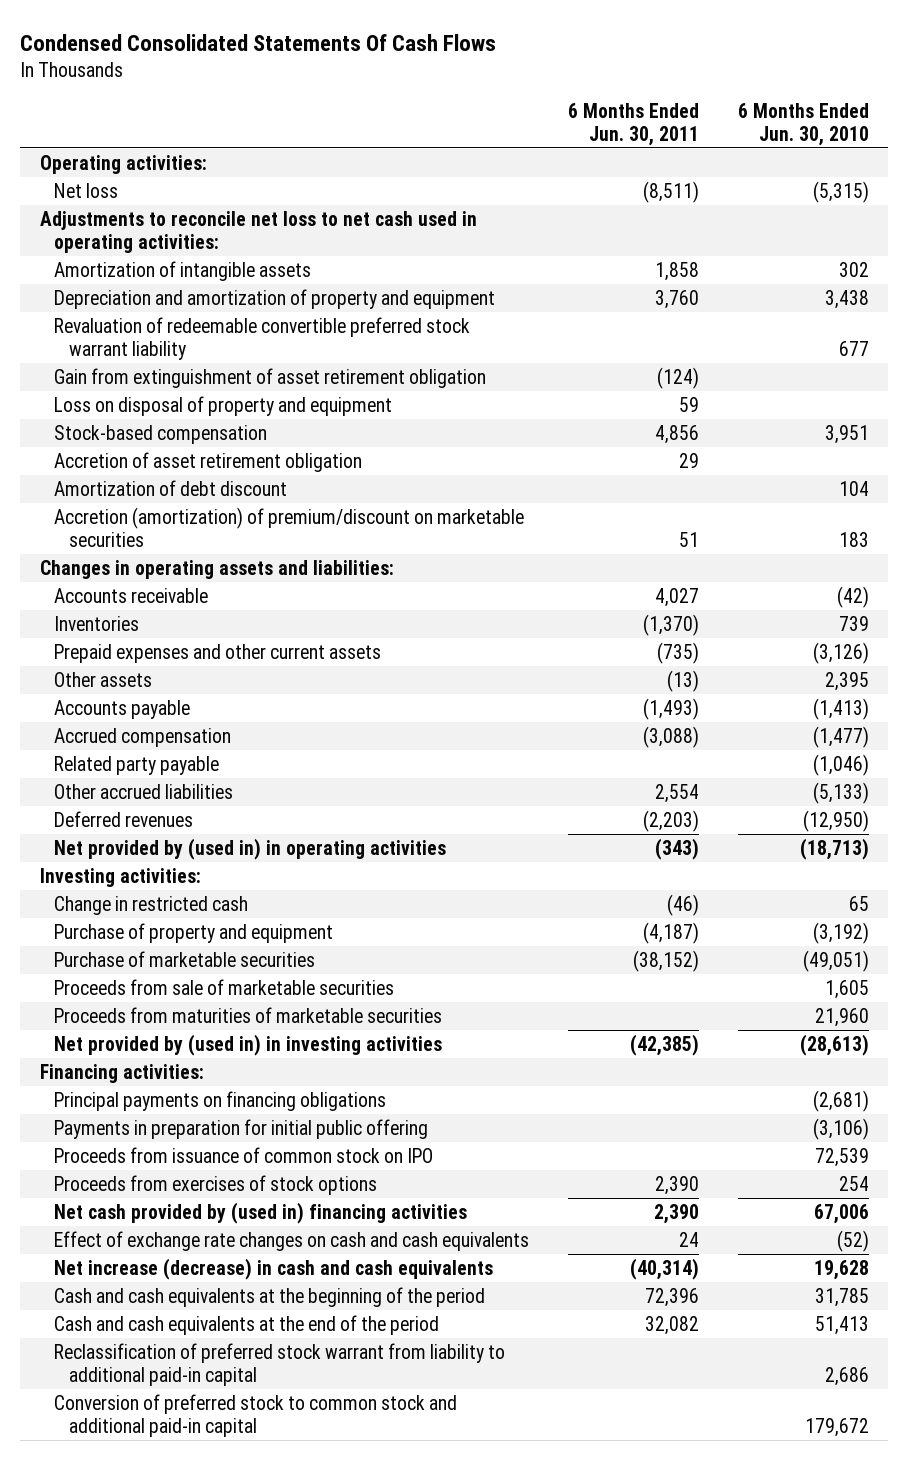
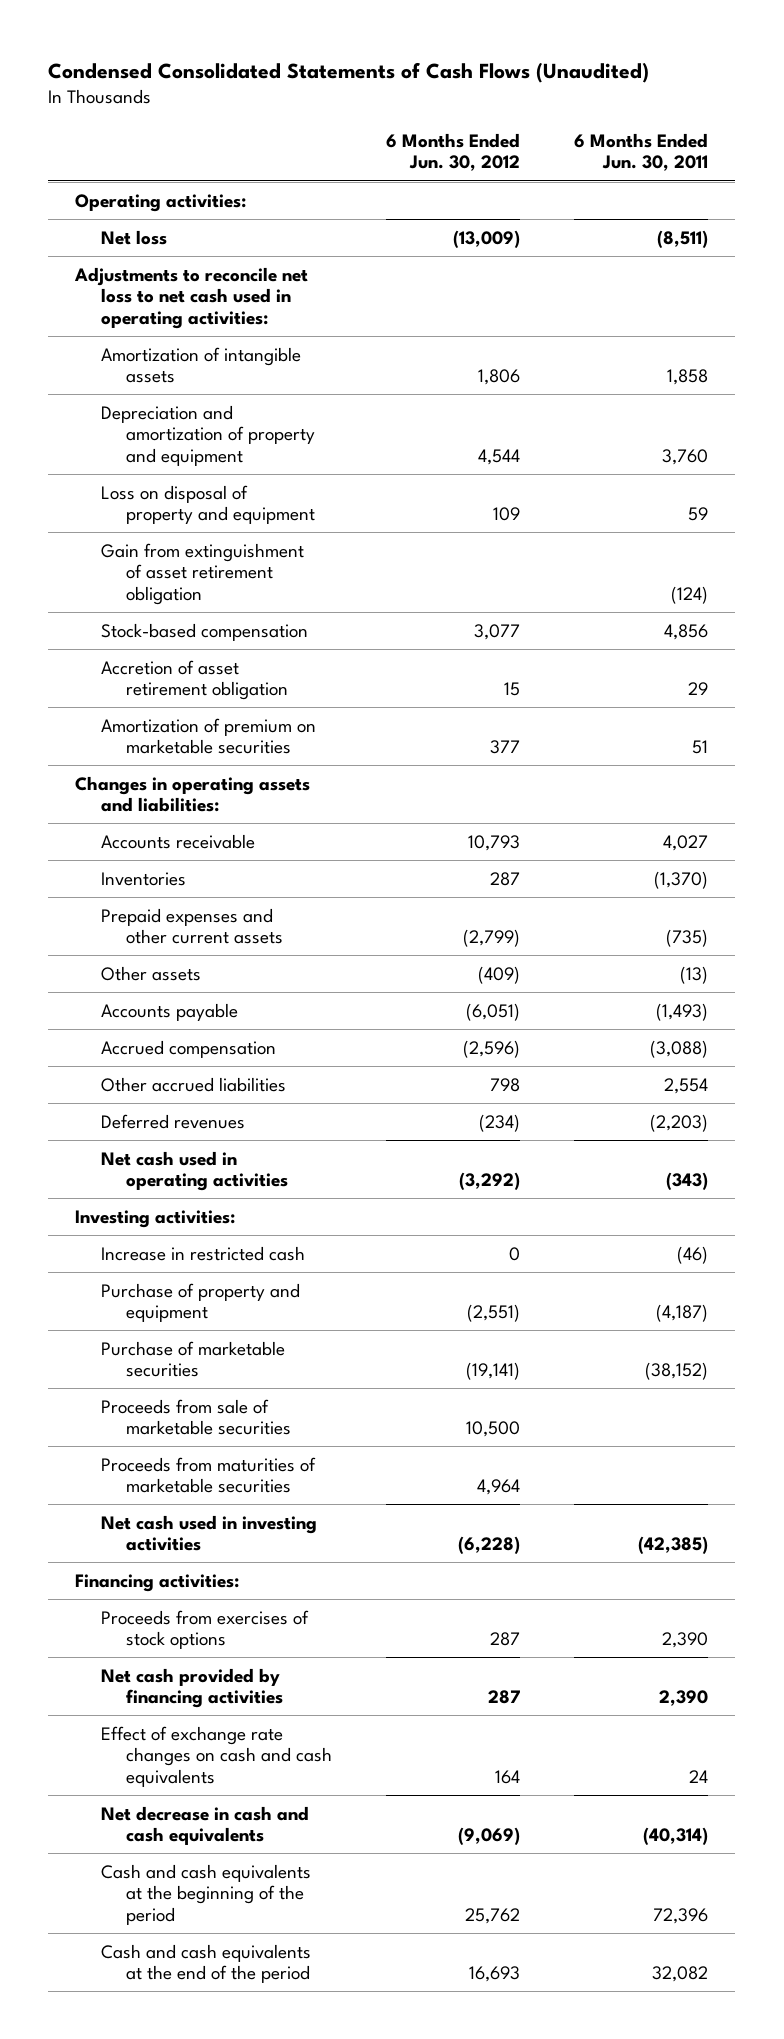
- Condensed Consolidated Statements Of Cash Flows
+ Condensed Consolidated Statements of Cash Flows (Unaudited)
- | 6 Months Ended Jun. 30, 2011 | 6 Months Ended Jun. 30, 2010
+ | 6 Months Ended Jun. 30, 2012 | 6 Months Ended Jun. 30, 2011
- Revaluation of redeemable convertible preferred stock warrant liability | | 677
moved down: Gain from extinguishment of asset retirement obligation | | (124)
- Amortization of debt discount | | 104
- Accretion (amortization) of premium/discount on marketable securities | 51 | 183
+ Amortization of premium on marketable securities | 377 | 51
- Related party payable | | (1,046)
- Net provided by (used in) in operating activities | (343) | (18,713)
+ Net cash used in operating activities | (3,292) | (343)
- Change in restricted cash | (46) | 65
+ Increase in restricted cash | 0 | (46)
- Net provided by (used in) in investing activities | (42,385) | (28,613)
+ Net cash used in investing activities | (6,228) | (42,385)
- Principal payments on financing obligations | | (2,681)
- Payments in preparation for initial public offering | | (3,106)
- Proceeds from issuance of common stock on IPO | | 72,539
- Net cash provided by (used in) financing activities | 2,390 | 67,006
+ Net cash provided by financing activities | 287 | 2,390
- Net increase (decrease) in cash and cash equivalents | (40,314) | 19,628
+ Net decrease in cash and cash equivalents | (9,069) | (40,314)
- Reclassification of preferred stock warrant from liability to additional paid-in capital | | 2,686
- Conversion of preferred stock to common stock and additional paid-in capital | | 179,672

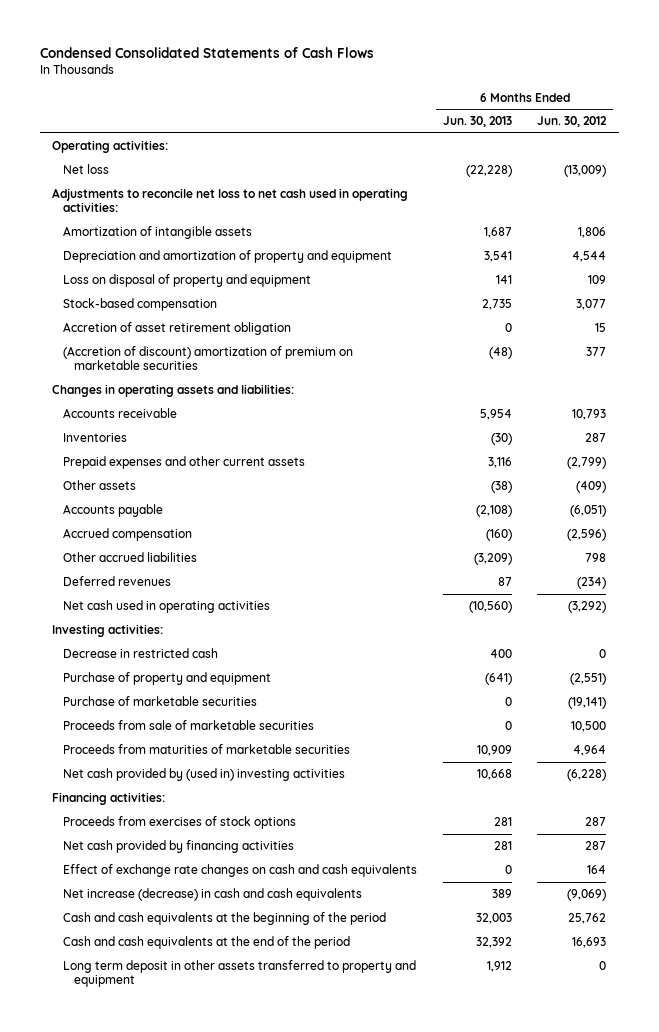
- Condensed Consolidated Statements of Cash Flows (Unaudited)
+ Condensed Consolidated Statements of Cash Flows
- | 6 Months Ended Jun. 30, 2012 | 6 Months Ended Jun. 30, 2011
+ | 6 Months Ended Jun. 30, 2013 | 6 Months Ended Jun. 30, 2012
- Gain from extinguishment of asset retirement obligation | | (124)
- Amortization of premium on marketable securities | 377 | 51
+ (Accretion of discount) amortization of premium on marketable securities | (48) | 377
- Increase in restricted cash | 0 | (46)
+ Decrease in restricted cash | 400 | 0
- Net cash used in investing activities | (6,228) | (42,385)
+ Net cash provided by (used in) investing activities | 10,668 | (6,228)
- Net decrease in cash and cash equivalents | (9,069) | (40,314)
+ Net increase (decrease) in cash and cash equivalents | 389 | (9,069)
+ Long term deposit in other assets transferred to property and equipment | 1,912 | 0

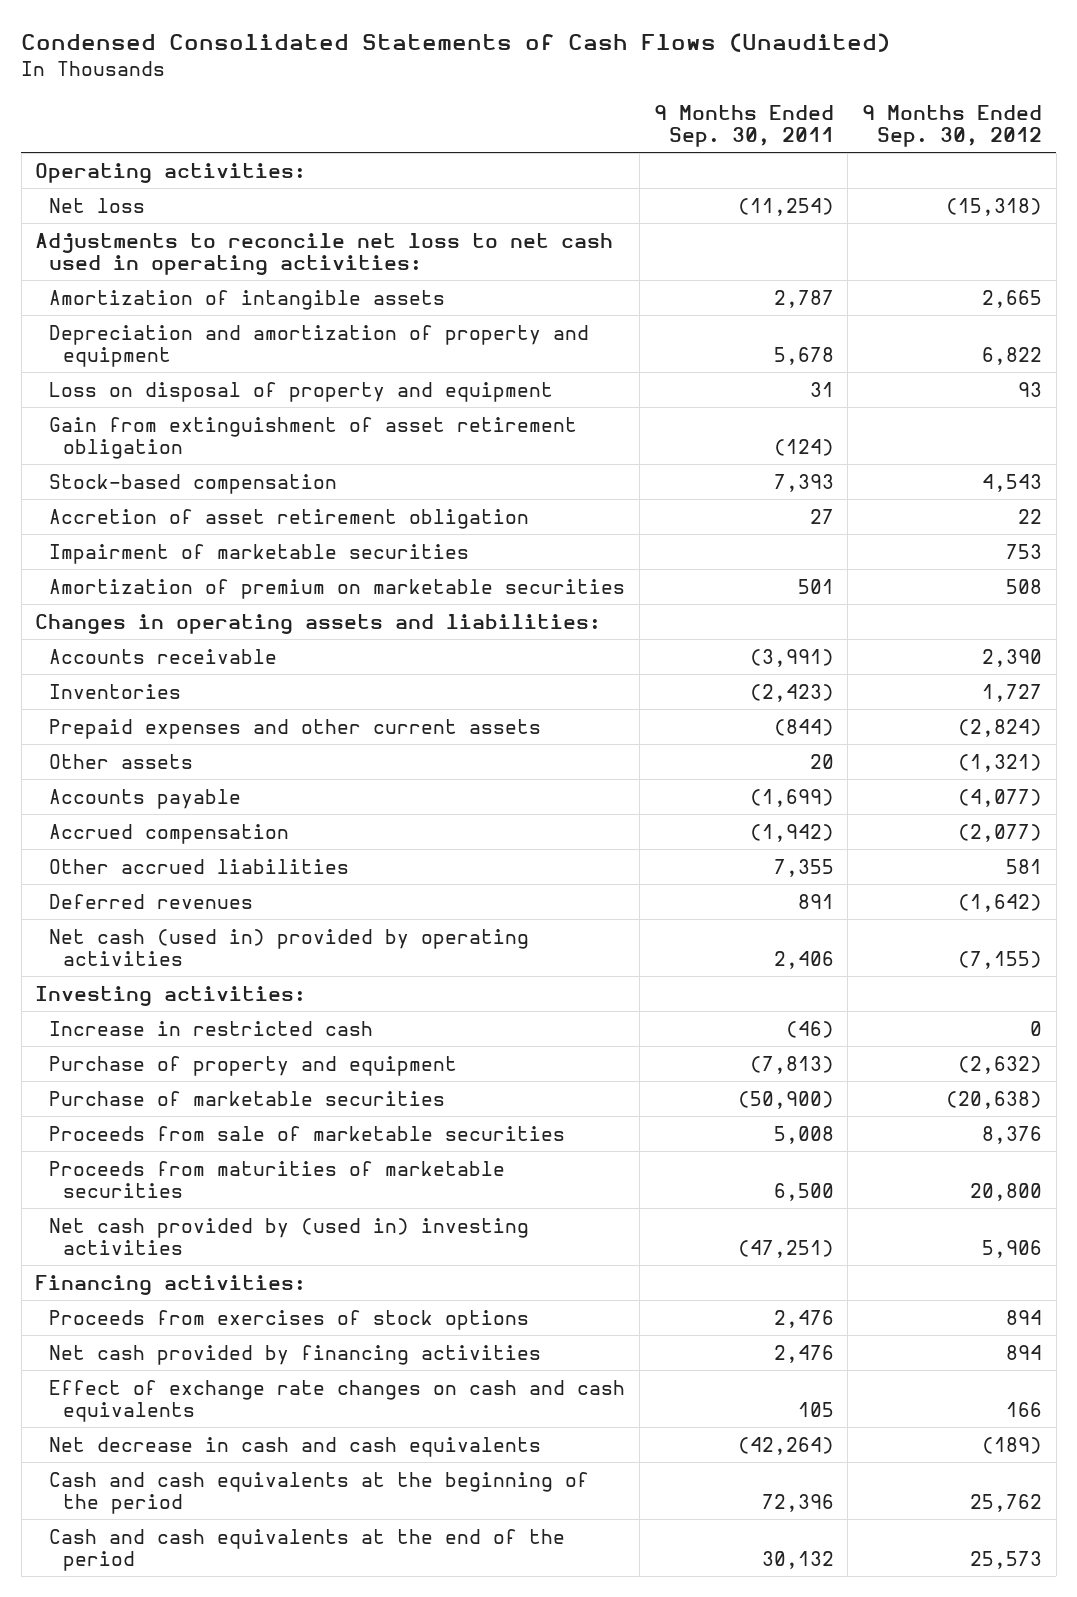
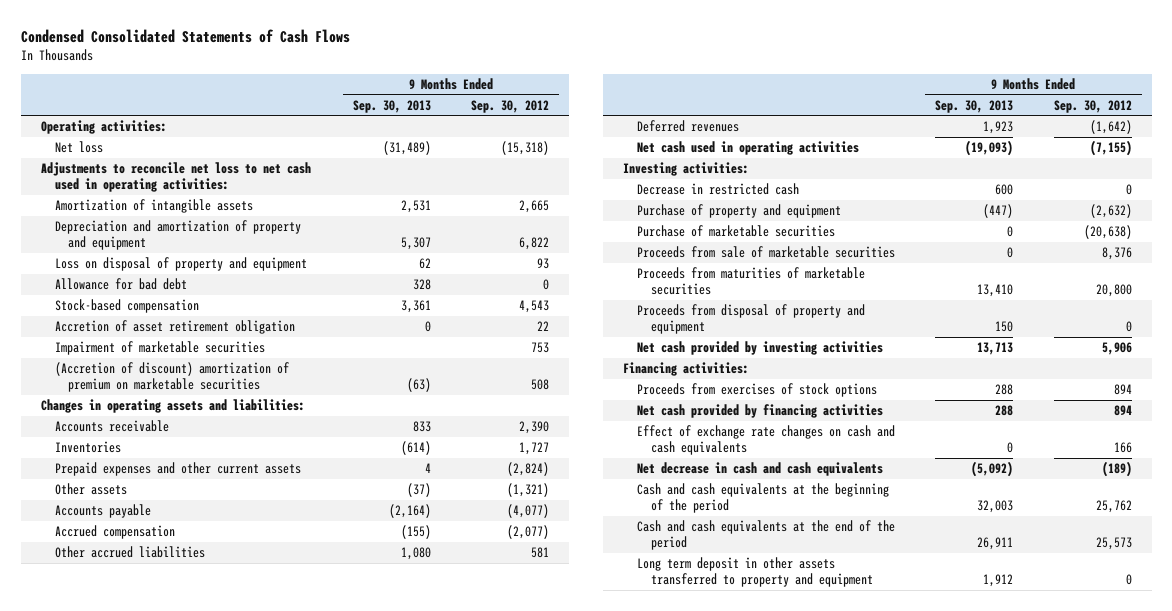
- Condensed Consolidated Statements of Cash Flows (Unaudited)
+ Condensed Consolidated Statements of Cash Flows
- | 9 Months Ended Sep. 30, 2011 | 9 Months Ended Sep. 30, 2012
+ | 9 Months Ended Sep. 30, 2013 | 9 Months Ended Sep. 30, 2012
- Gain from extinguishment of asset retirement obligation | (124) |
+ Allowance for bad debt | 328 | 0
- Amortization of premium on marketable securities | 501 | 508
+ (Accretion of discount) amortization of premium on marketable securities | (63) | 508
- Net cash (used in) provided by operating activities | 2,406 | (7,155)
+ Net cash used in operating activities | (19,093) | (7,155)
- Increase in restricted cash | (46) | 0
+ Decrease in restricted cash | 600 | 0
- Net cash provided by (used in) investing activities | (47,251) | 5,906
+ Proceeds from disposal of property and equipment | 150 | 0
+ Net cash provided by investing activities | 13,713 | 5,906
+ Long term deposit in other assets transferred to property and equipment | 1,912 | 0

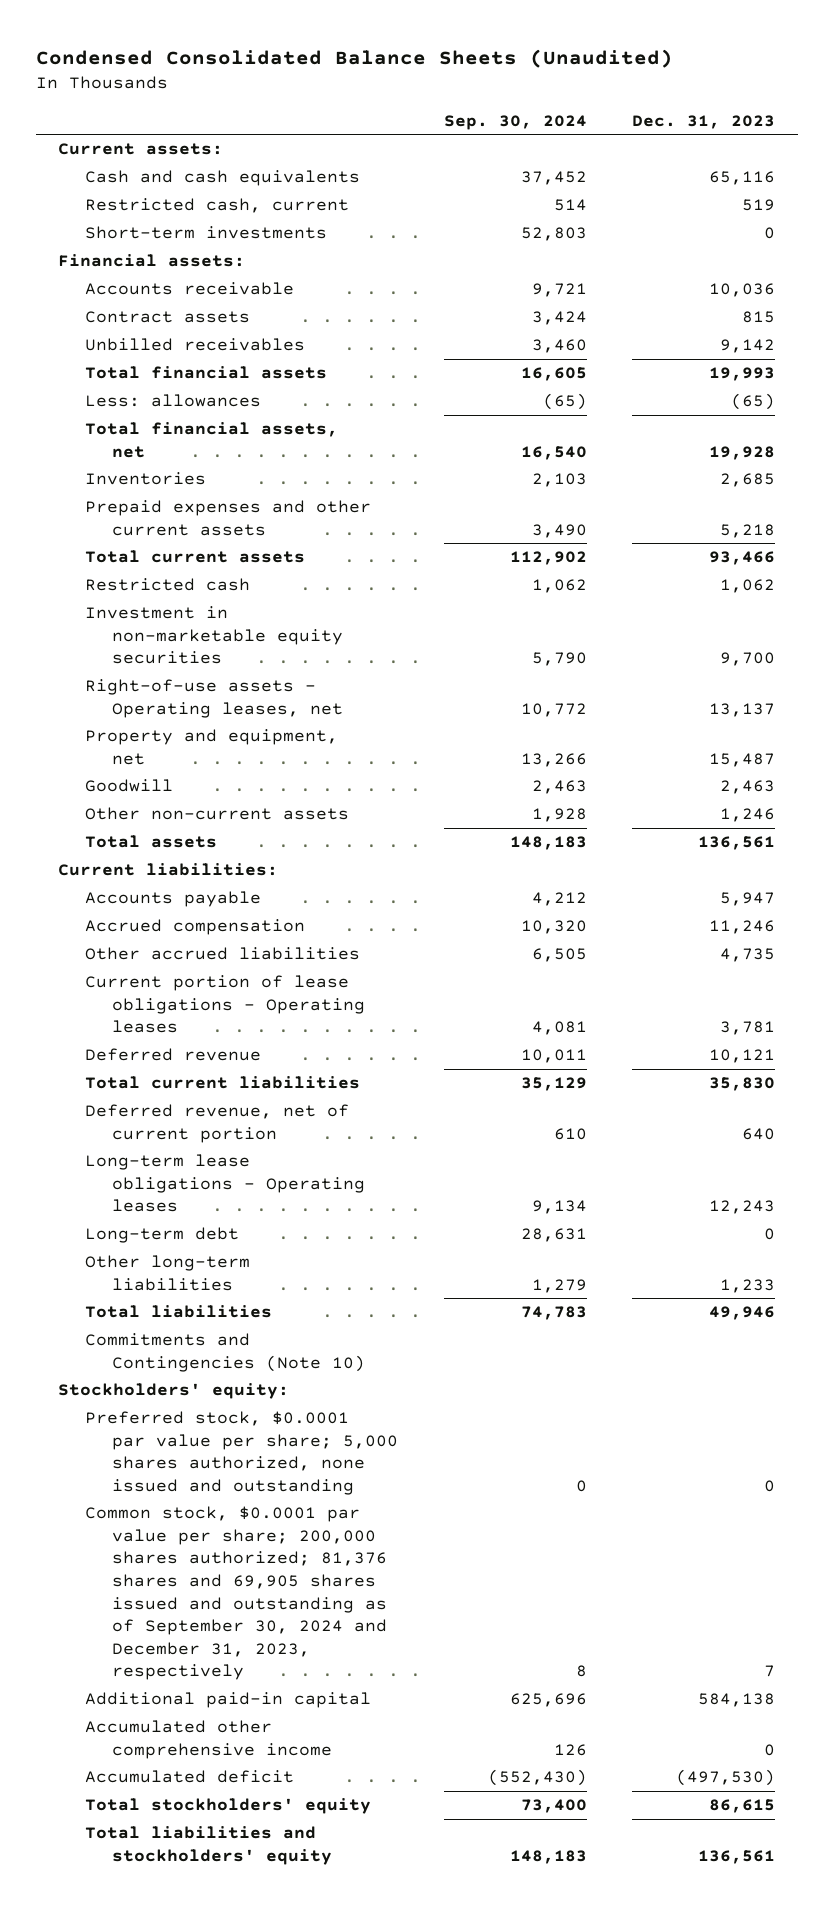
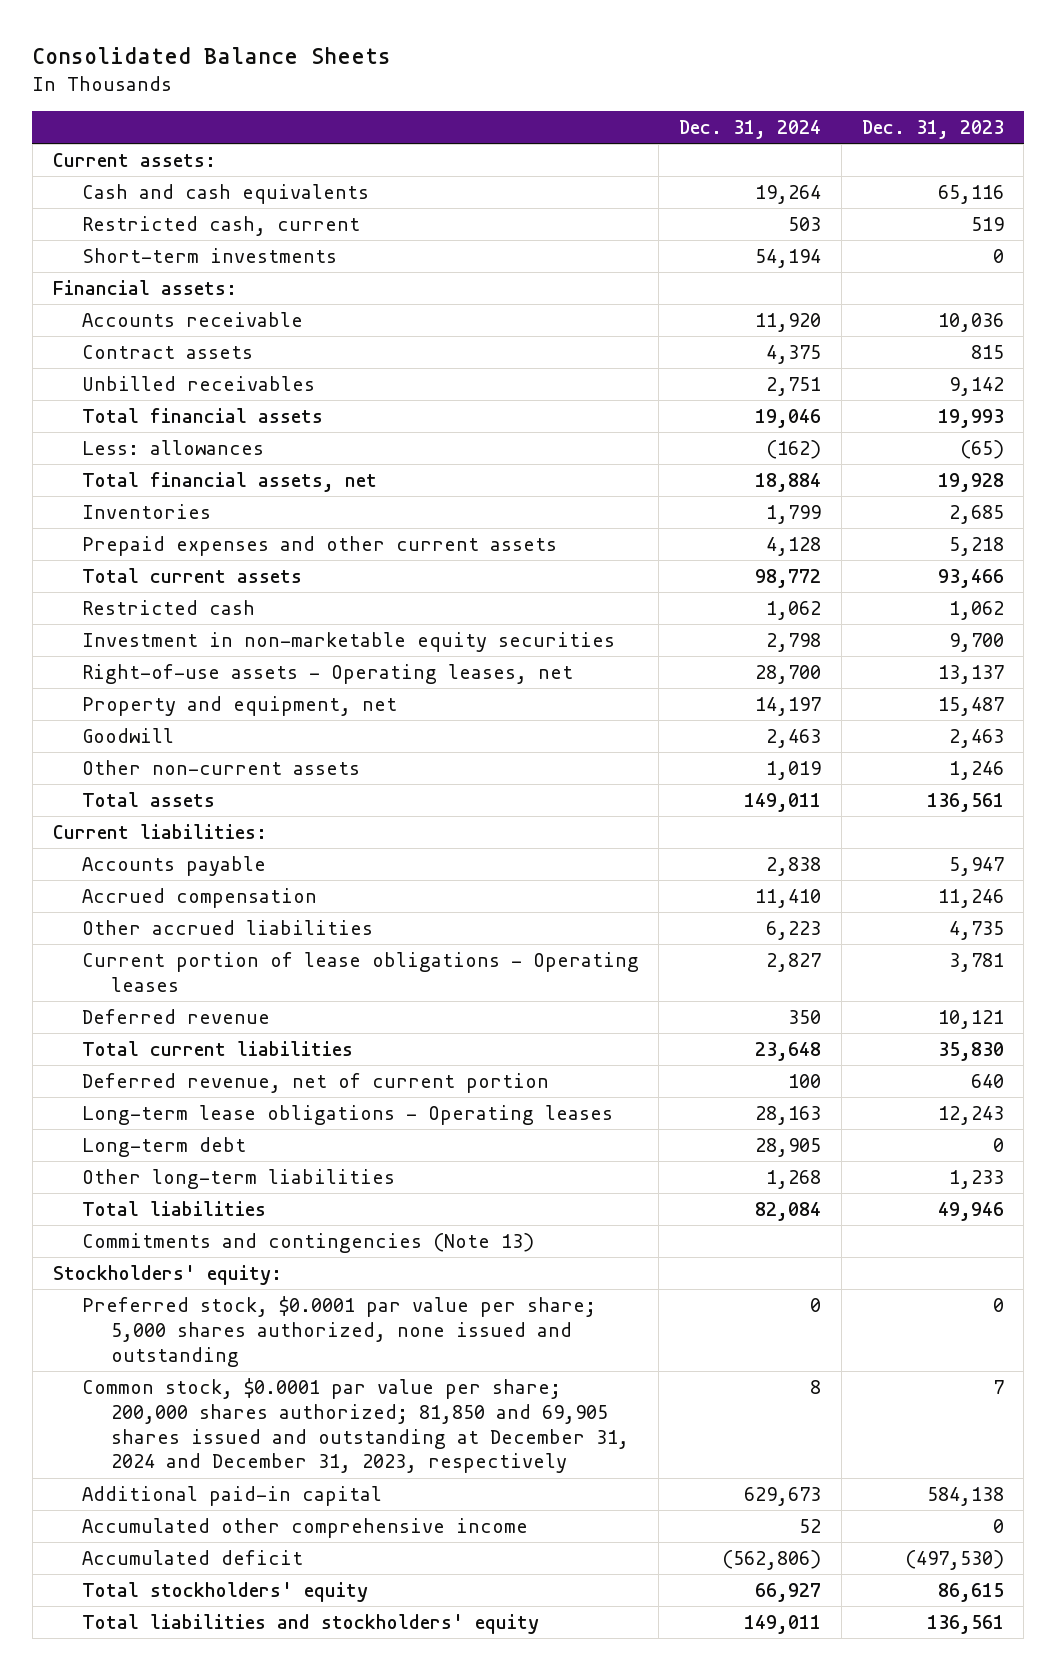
- Condensed Consolidated Balance Sheets (Unaudited)
+ Consolidated Balance Sheets
- | Sep. 30, 2024 | Dec. 31, 2023
+ | Dec. 31, 2024 | Dec. 31, 2023
- Commitments and Contingencies (Note 10)
+ Commitments and contingencies (Note 13)
- Common stock, $0.0001 par value per share; 200,000 shares authorized; 81,376 shares and 69,905 shares issued and outstanding as of September 30, 2024 and December 31, 2023, respectively | 8 | 7
+ Common stock, $0.0001 par value per share; 200,000 shares authorized; 81,850 and 69,905 shares issued and outstanding at December 31, 2024 and December 31, 2023, respectively | 8 | 7

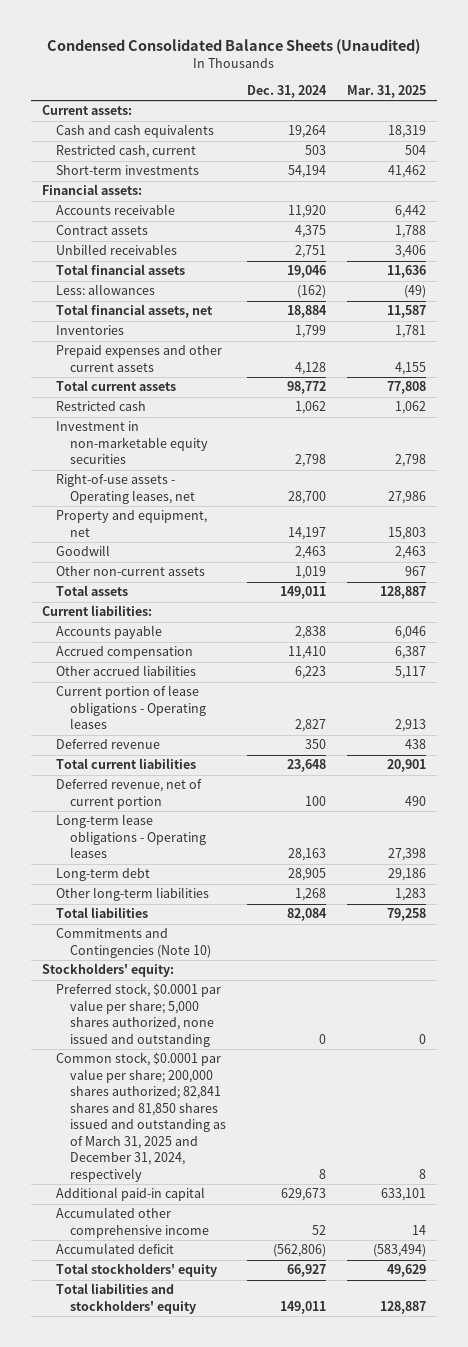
- Consolidated Balance Sheets
+ Condensed Consolidated Balance Sheets (Unaudited)
- | Dec. 31, 2024 | Dec. 31, 2023
+ | Dec. 31, 2024 | Mar. 31, 2025
- Commitments and contingencies (Note 13)
+ Commitments and Contingencies (Note 10)
- Common stock, $0.0001 par value per share; 200,000 shares authorized; 81,850 and 69,905 shares issued and outstanding at December 31, 2024 and December 31, 2023, respectively | 8 | 7
+ Common stock, $0.0001 par value per share; 200,000 shares authorized; 82,841 shares and 81,850 shares issued and outstanding as of March 31, 2025 and December 31, 2024, respectively | 8 | 8

